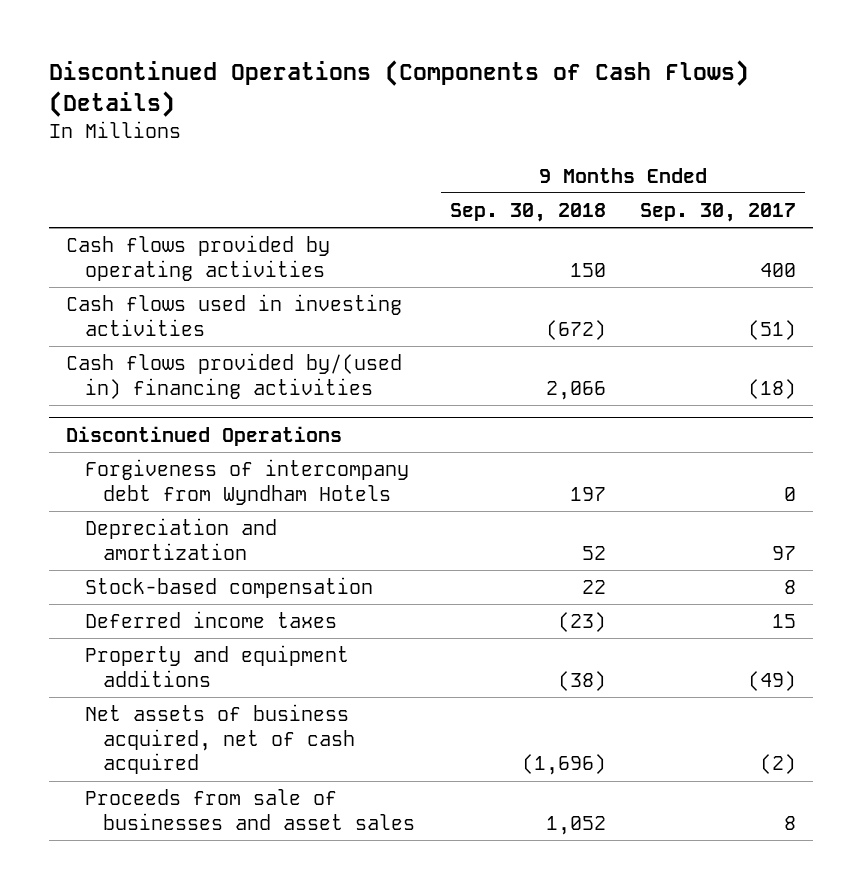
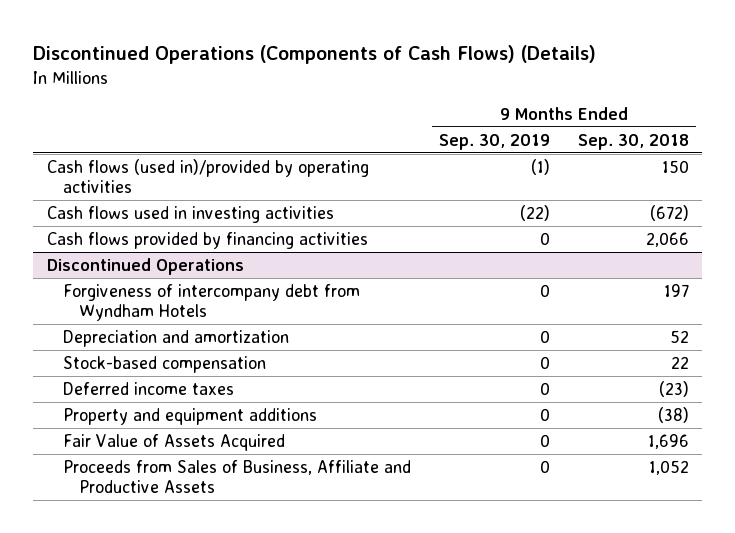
- | 9 Months Ended Sep. 30, 2018 | 9 Months Ended Sep. 30, 2017
+ | 9 Months Ended Sep. 30, 2019 | 9 Months Ended Sep. 30, 2018
- Cash flows provided by operating activities | 150 | 400
+ Cash flows (used in)/provided by operating activities | (1) | 150
- Cash flows provided by/(used in) financing activities | 2,066 | (18)
+ Cash flows provided by financing activities | 0 | 2,066
@ Discontinued Operations
- Net assets of business acquired, net of cash acquired | (1,696) | (2)
- Proceeds from sale of businesses and asset sales | 1,052 | 8
+ Fair Value of Assets Acquired | 0 | 1,696
+ Proceeds from Sales of Business, Affiliate and Productive Assets | 0 | 1,052

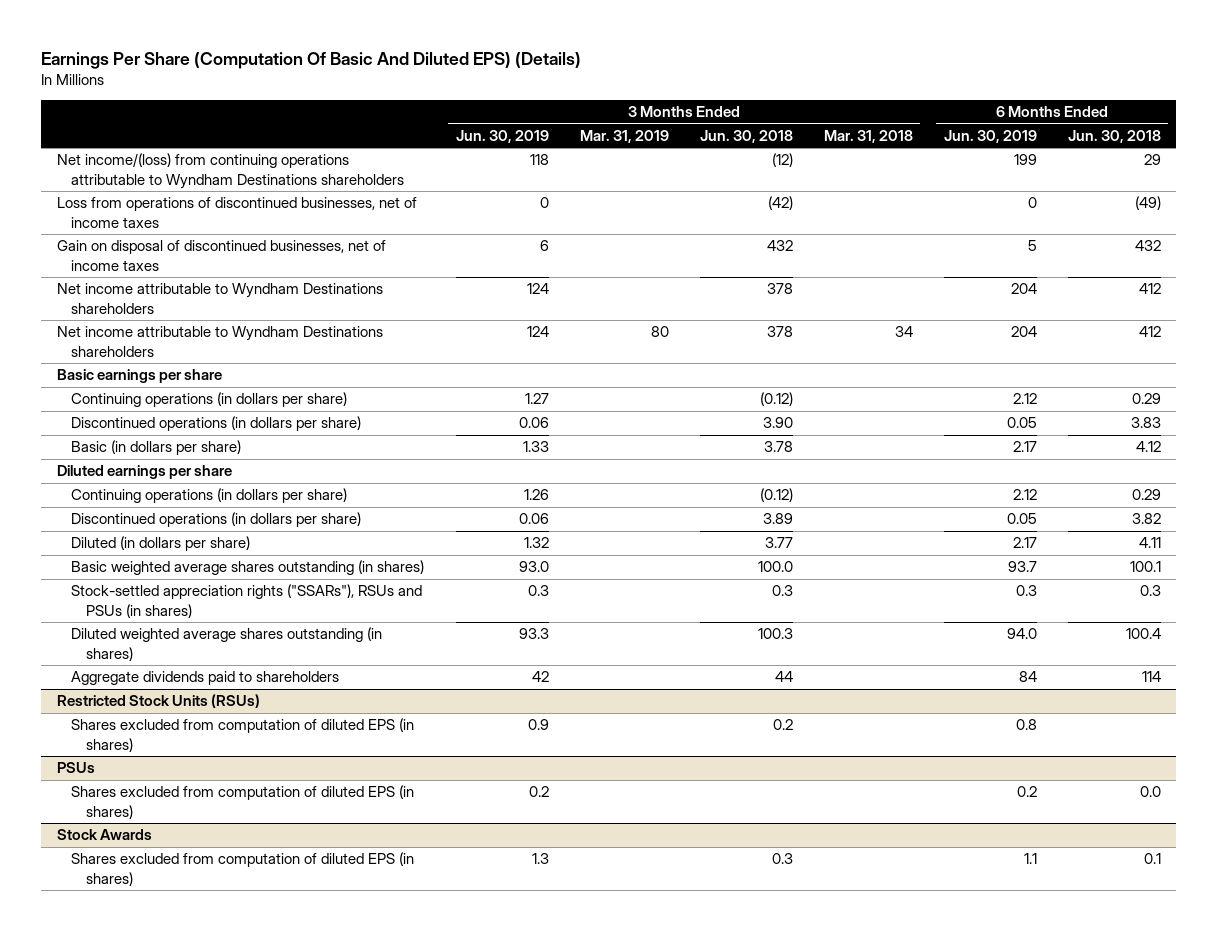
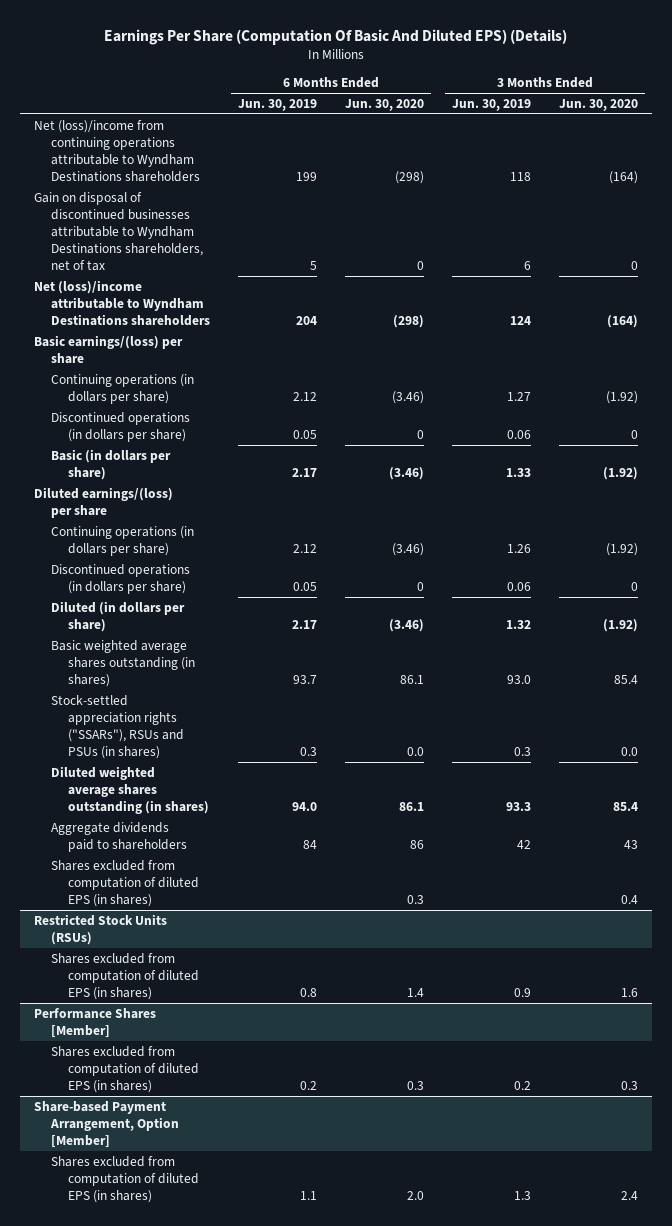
- | 3 Months Ended Jun. 30, 2019 | 3 Months Ended Mar. 31, 2019 | 3 Months Ended Jun. 30, 2018 | 3 Months Ended Mar. 31, 2018 | 6 Months Ended Jun. 30, 2019 | 6 Months Ended Jun. 30, 2018
+ | 6 Months Ended Jun. 30, 2019 | 6 Months Ended Jun. 30, 2020 | 3 Months Ended Jun. 30, 2019 | 3 Months Ended Jun. 30, 2020
- Net income/(loss) from continuing operations attributable to Wyndham Destinations shareholders | 118 | | (12) | | 199 | 29
- Loss from operations of discontinued businesses, net of income taxes | 0 | | (42) | | 0 | (49)
- Gain on disposal of discontinued businesses, net of income taxes | 6 | | 432 | | 5 | 432
- Net income attributable to Wyndham Destinations shareholders | 124 | | 378 | | 204 | 412
- Net income attributable to Wyndham Destinations shareholders | 124 | 80 | 378 | 34 | 204 | 412
- Basic earnings per share
+ Net (loss)/income from continuing operations attributable to Wyndham Destinations shareholders | 199 | (298) | 118 | (164)
+ Gain on disposal of discontinued businesses attributable to Wyndham Destinations shareholders, net of tax | 5 | 0 | 6 | 0
+ Net (loss)/income attributable to Wyndham Destinations shareholders | 204 | (298) | 124 | (164)
+ Basic earnings/(loss) per share
- Diluted earnings per share
+ Diluted earnings/(loss) per share
+ Shares excluded from computation of diluted EPS (in shares) | | 0.3 | | 0.4
- PSUs
+ Performance Shares [Member]
- Stock Awards
+ Share-based Payment Arrangement, Option [Member]

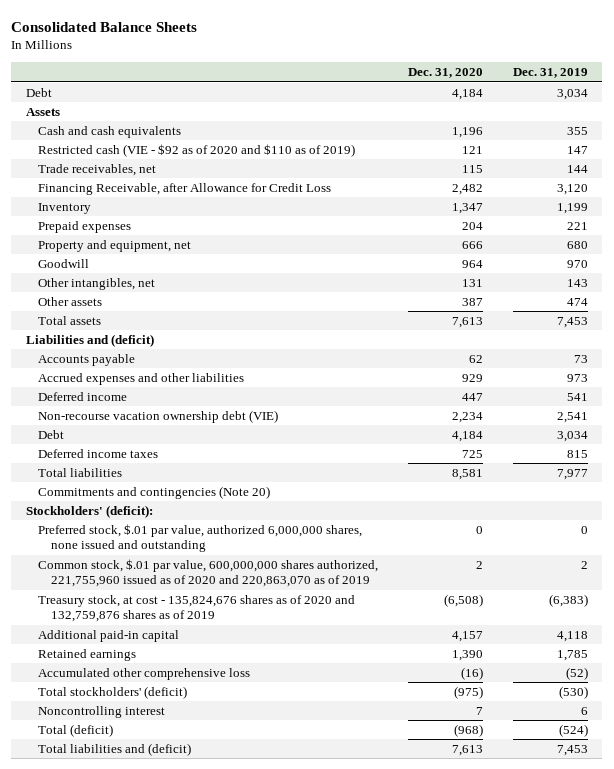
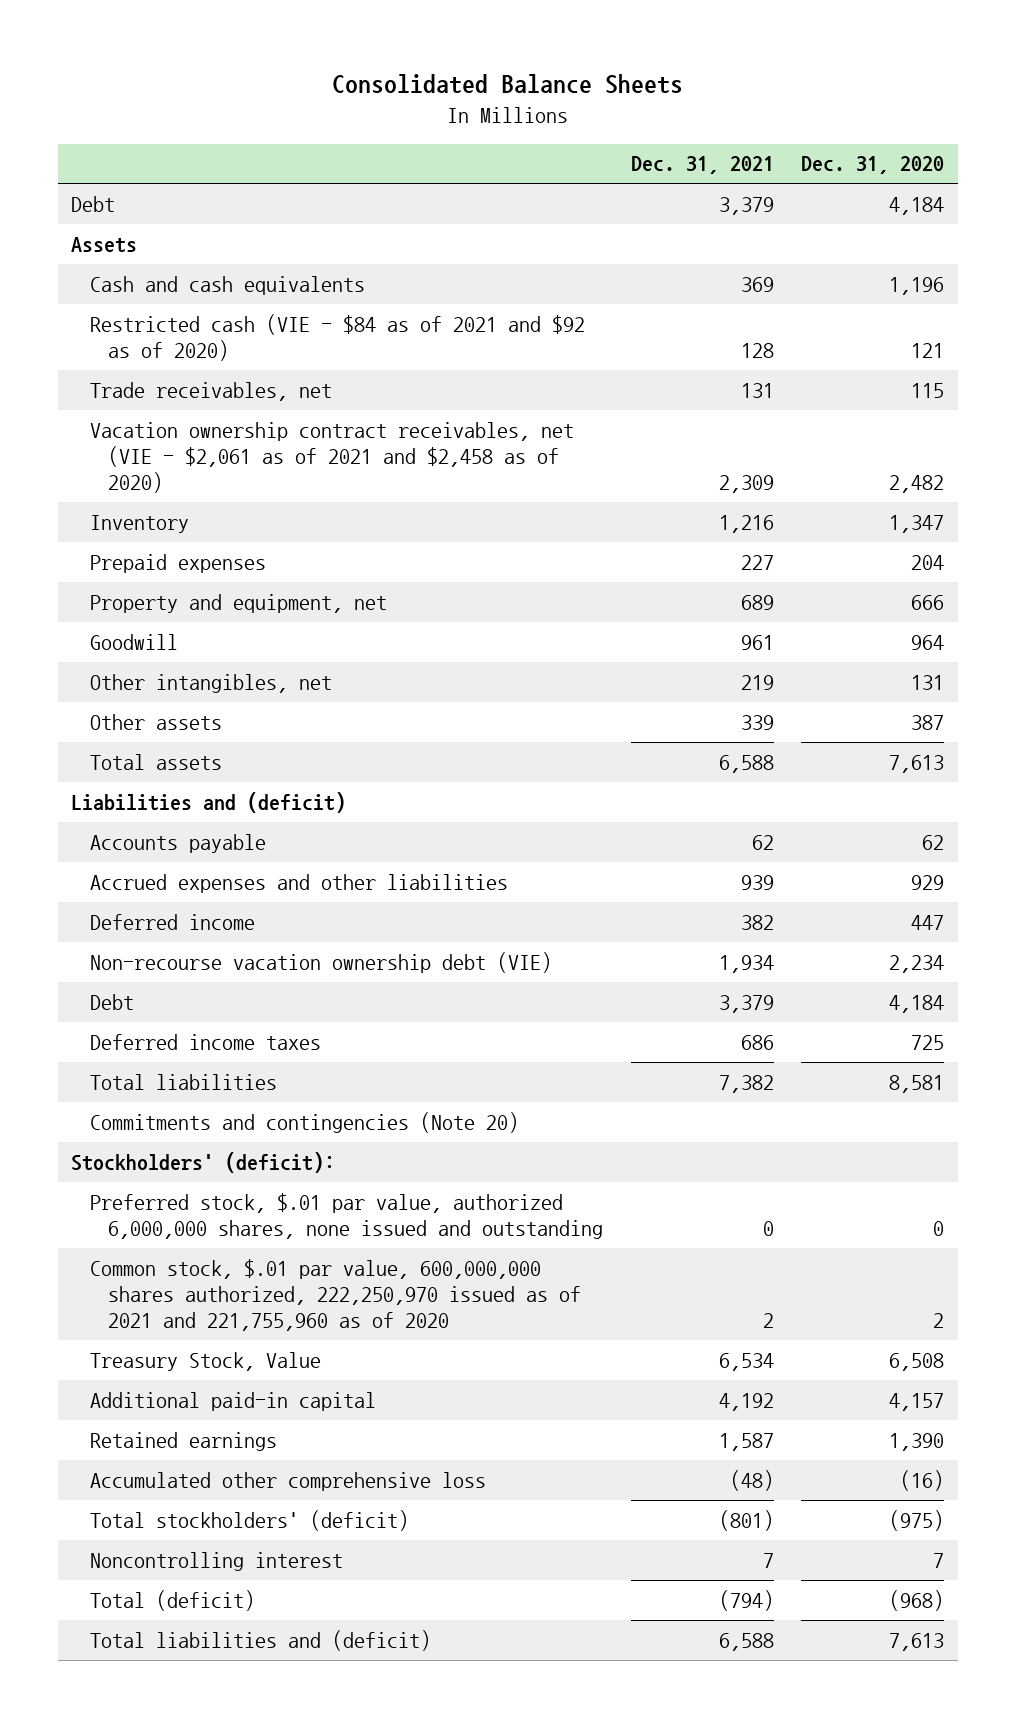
- | Dec. 31, 2020 | Dec. 31, 2019
+ | Dec. 31, 2021 | Dec. 31, 2020
- Restricted cash (VIE - $92 as of 2020 and $110 as of 2019) | 121 | 147
+ Restricted cash (VIE - $84 as of 2021 and $92 as of 2020) | 128 | 121
- Financing Receivable, after Allowance for Credit Loss | 2,482 | 3,120
+ Vacation ownership contract receivables, net (VIE - $2,061 as of 2021 and $2,458 as of 2020) | 2,309 | 2,482
- Common stock, $.01 par value, 600,000,000 shares authorized, 221,755,960 issued as of 2020 and 220,863,070 as of 2019 | 2 | 2
- Treasury stock, at cost - 135,824,676 shares as of 2020 and 132,759,876 shares as of 2019 | (6,508) | (6,383)
+ Common stock, $.01 par value, 600,000,000 shares authorized, 222,250,970 issued as of 2021 and 221,755,960 as of 2020 | 2 | 2
+ Treasury Stock, Value | 6,534 | 6,508

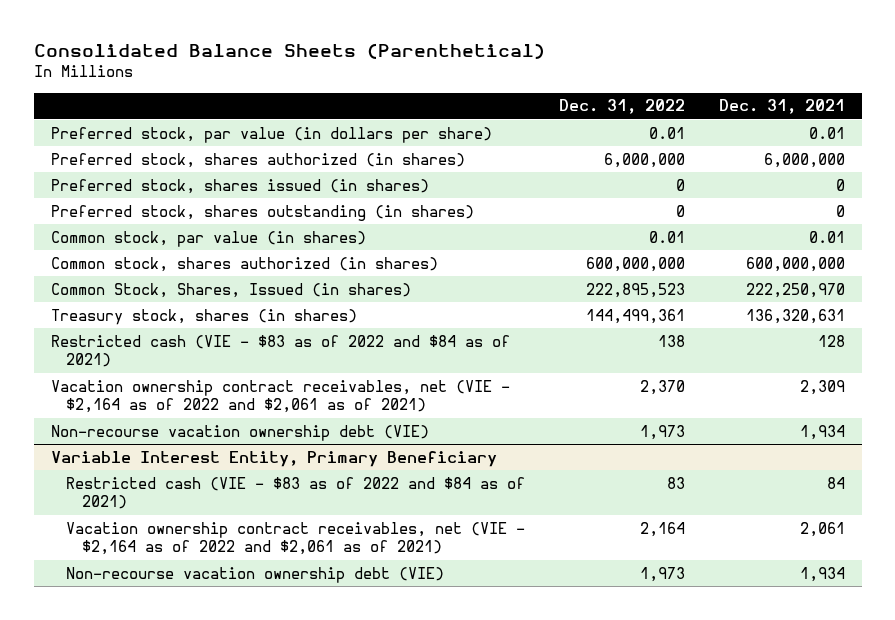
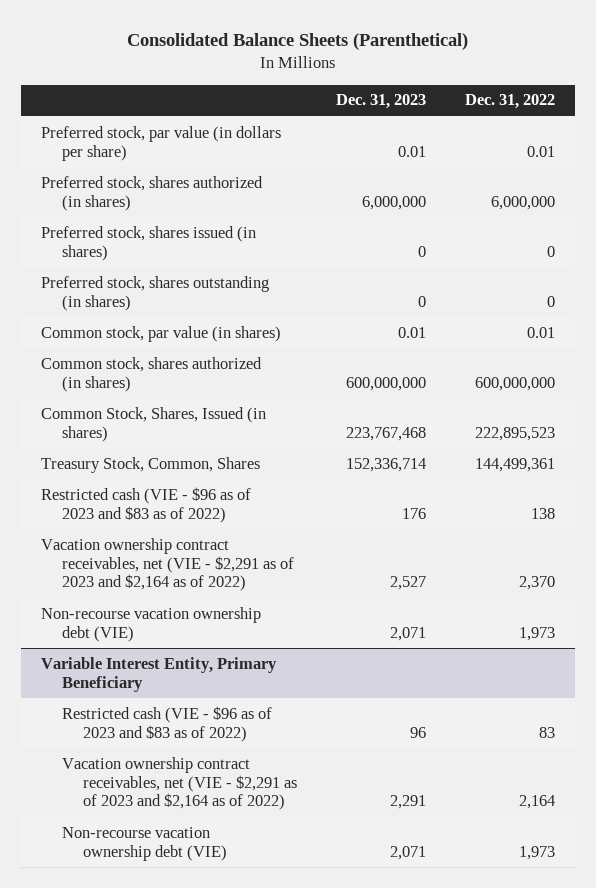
- | Dec. 31, 2022 | Dec. 31, 2021
+ | Dec. 31, 2023 | Dec. 31, 2022
- Treasury stock, shares (in shares) | 144,499,361 | 136,320,631
- Restricted cash (VIE - $83 as of 2022 and $84 as of 2021) | 138 | 128
- Vacation ownership contract receivables, net (VIE - $2,164 as of 2022 and $2,061 as of 2021) | 2,370 | 2,309
+ Treasury Stock, Common, Shares | 152,336,714 | 144,499,361
+ Restricted cash (VIE - $96 as of 2023 and $83 as of 2022) | 176 | 138
+ Vacation ownership contract receivables, net (VIE - $2,291 as of 2023 and $2,164 as of 2022) | 2,527 | 2,370
@ Variable Interest Entity, Primary Beneficiary
- Restricted cash (VIE - $83 as of 2022 and $84 as of 2021) | 83 | 84
- Vacation ownership contract receivables, net (VIE - $2,164 as of 2022 and $2,061 as of 2021) | 2,164 | 2,061
+ Restricted cash (VIE - $96 as of 2023 and $83 as of 2022) | 96 | 83
+ Vacation ownership contract receivables, net (VIE - $2,291 as of 2023 and $2,164 as of 2022) | 2,291 | 2,164

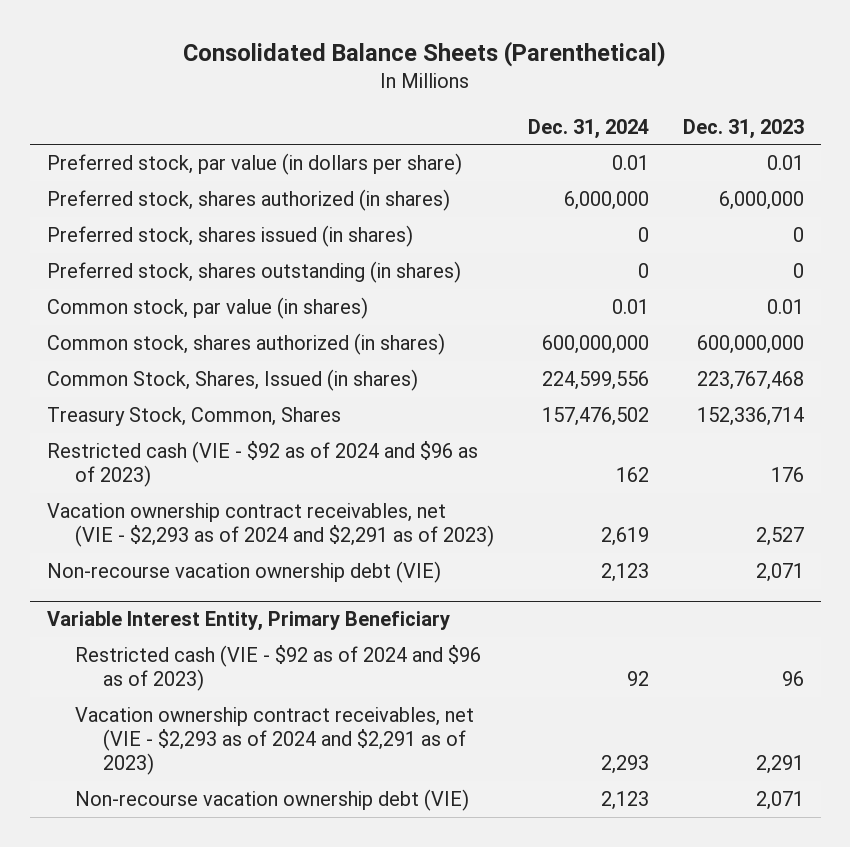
- | Dec. 31, 2023 | Dec. 31, 2022
+ | Dec. 31, 2024 | Dec. 31, 2023
- Restricted cash (VIE - $96 as of 2023 and $83 as of 2022) | 176 | 138
- Vacation ownership contract receivables, net (VIE - $2,291 as of 2023 and $2,164 as of 2022) | 2,527 | 2,370
+ Restricted cash (VIE - $92 as of 2024 and $96 as of 2023) | 162 | 176
+ Vacation ownership contract receivables, net (VIE - $2,293 as of 2024 and $2,291 as of 2023) | 2,619 | 2,527
@ Variable Interest Entity, Primary Beneficiary
- Restricted cash (VIE - $96 as of 2023 and $83 as of 2022) | 96 | 83
- Vacation ownership contract receivables, net (VIE - $2,291 as of 2023 and $2,164 as of 2022) | 2,291 | 2,164
+ Restricted cash (VIE - $92 as of 2024 and $96 as of 2023) | 92 | 96
+ Vacation ownership contract receivables, net (VIE - $2,293 as of 2024 and $2,291 as of 2023) | 2,293 | 2,291

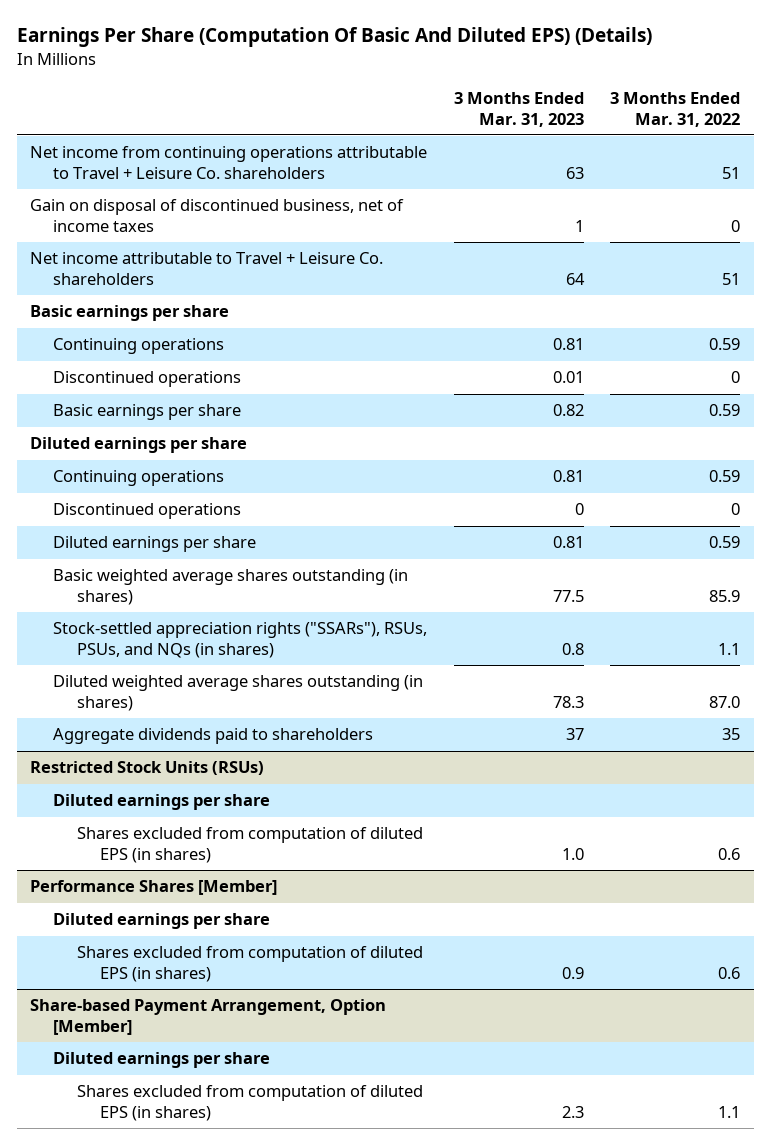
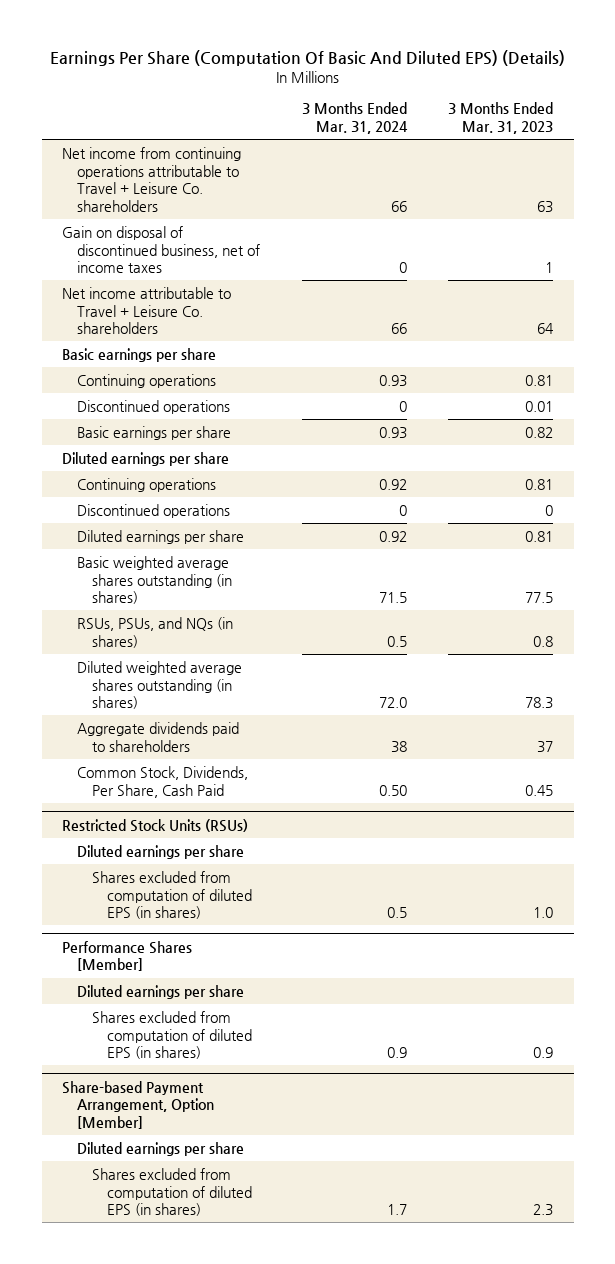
- | 3 Months Ended Mar. 31, 2023 | 3 Months Ended Mar. 31, 2022
+ | 3 Months Ended Mar. 31, 2024 | 3 Months Ended Mar. 31, 2023
- Stock-settled appreciation rights ("SSARs"), RSUs, PSUs, and NQs (in shares) | 0.8 | 1.1
+ RSUs, PSUs, and NQs (in shares) | 0.5 | 0.8
+ Common Stock, Dividends, Per Share, Cash Paid | 0.50 | 0.45

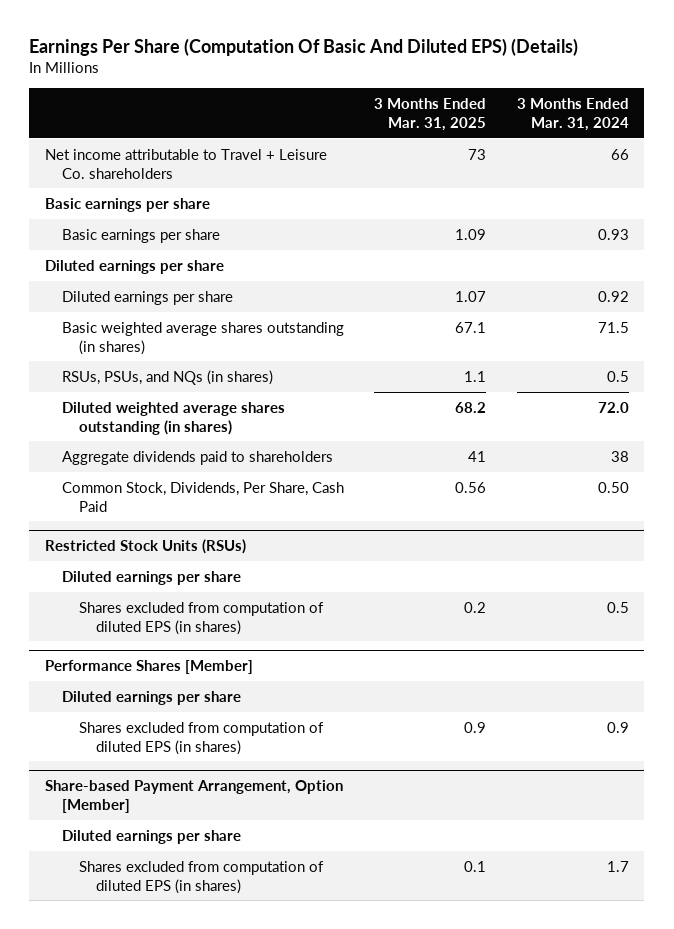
- | 3 Months Ended Mar. 31, 2024 | 3 Months Ended Mar. 31, 2023
+ | 3 Months Ended Mar. 31, 2025 | 3 Months Ended Mar. 31, 2024
- Net income from continuing operations attributable to Travel + Leisure Co. shareholders | 66 | 63
- Gain on disposal of discontinued business, net of income taxes | 0 | 1
- Continuing operations | 0.93 | 0.81
- Discontinued operations | 0 | 0.01
- Continuing operations | 0.92 | 0.81
- Discontinued operations | 0 | 0

